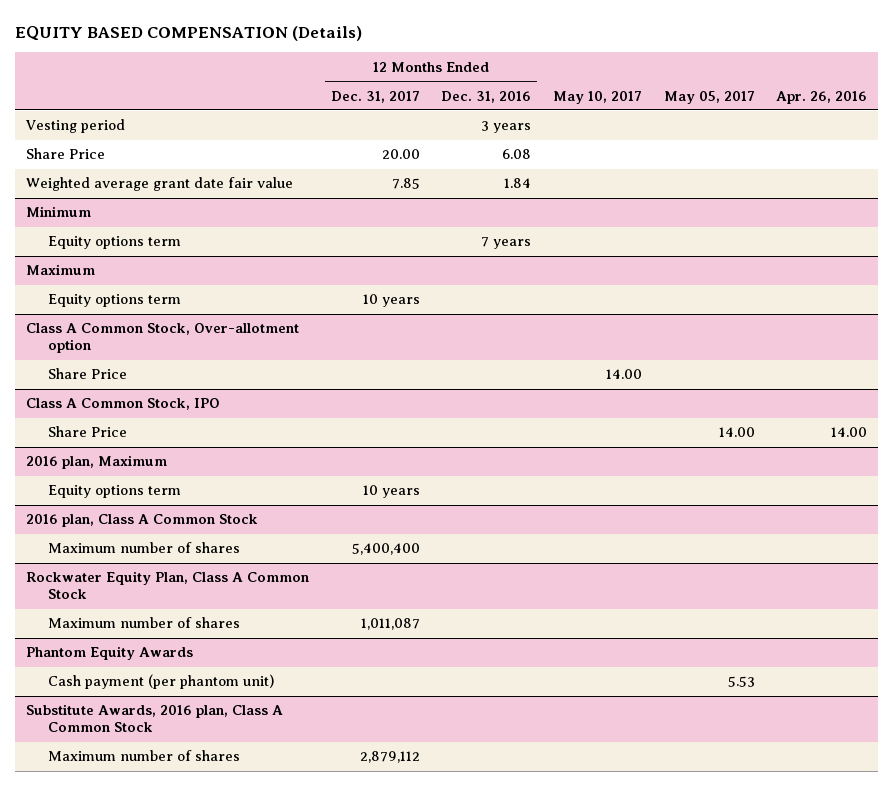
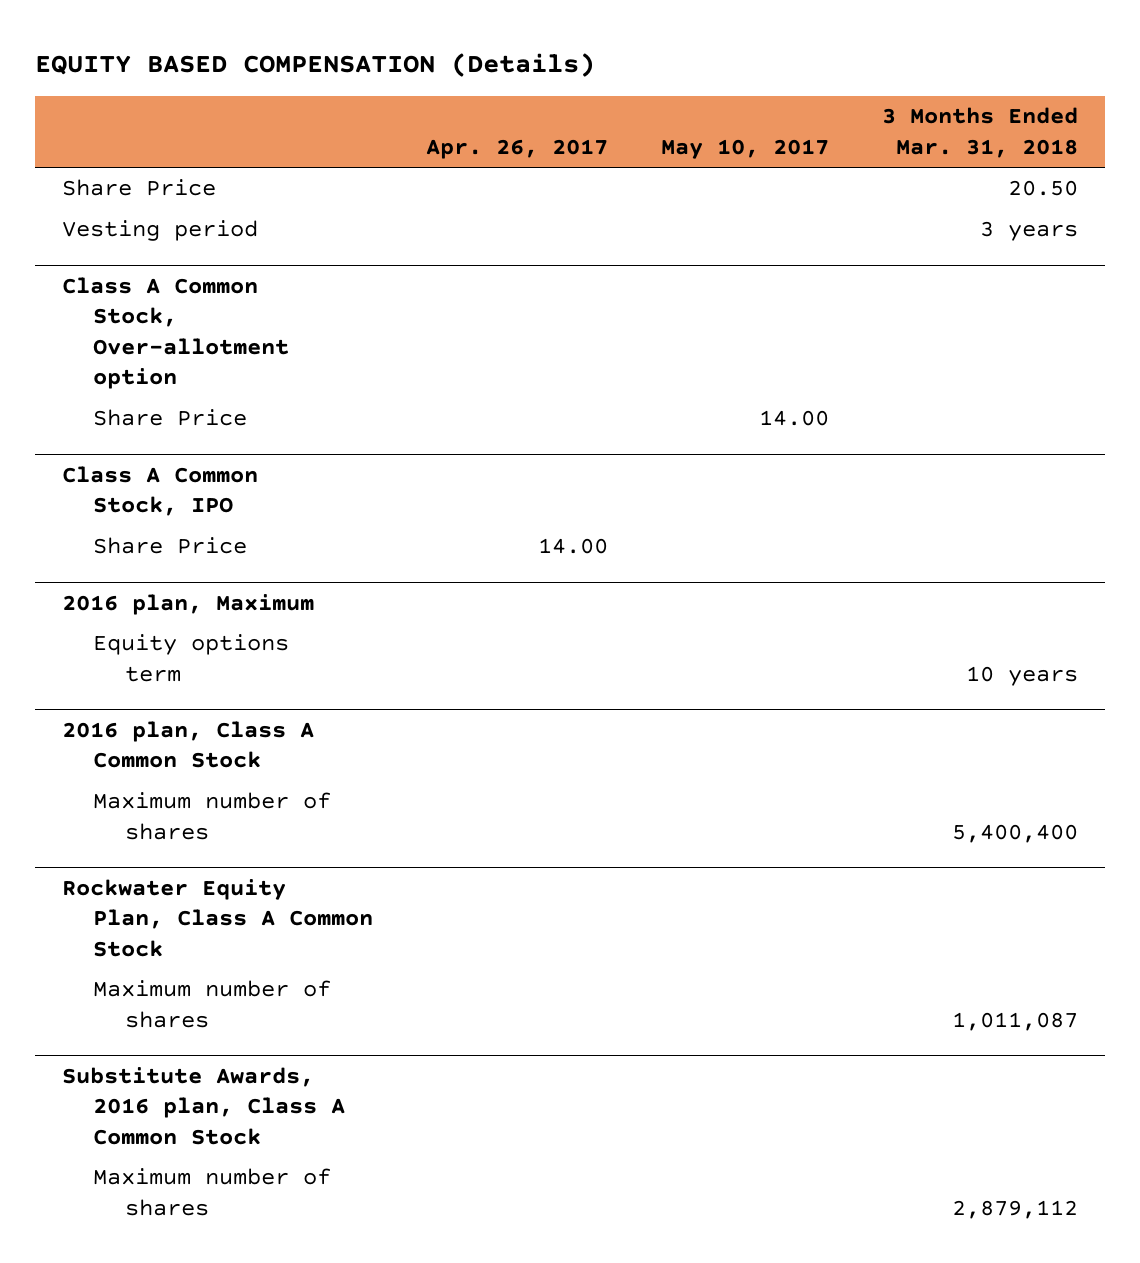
- | 12 Months Ended Dec. 31, 2017 | 12 Months Ended Dec. 31, 2016 | May 10, 2017 | May 05, 2017 | Apr. 26, 2016
+ | Apr. 26, 2017 | May 10, 2017 | 3 Months Ended Mar. 31, 2018
- Weighted average grant date fair value | 7.85 | 1.84 | | |
- Minimum
- Equity options term | | 7 years | | |
- Maximum
- Equity options term | 10 years | | | |
moved down: Vesting period | | | 3 years
- Phantom Equity Awards
- Cash payment (per phantom unit) | | | | 5.53 |

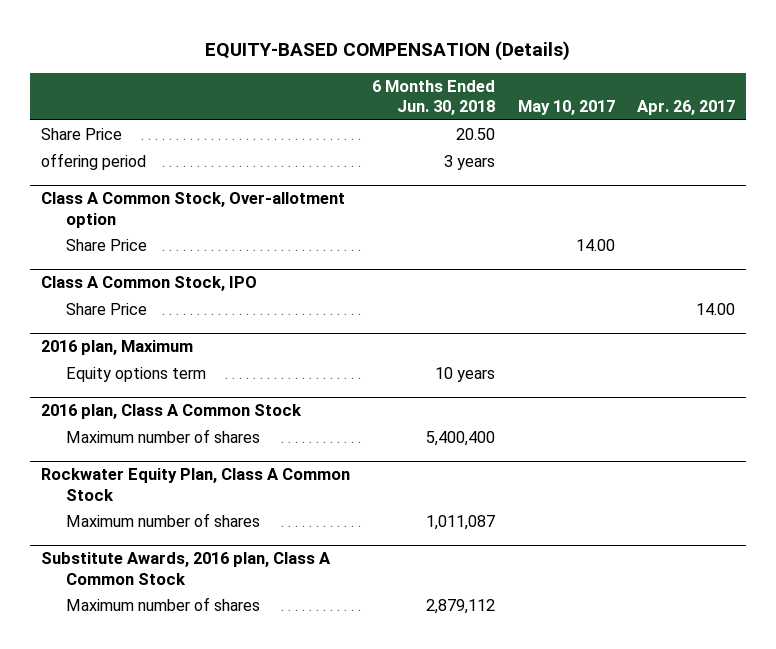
- EQUITY BASED COMPENSATION (Details)
+ EQUITY-BASED COMPENSATION (Details)
- | Apr. 26, 2017 | May 10, 2017 | 3 Months Ended Mar. 31, 2018
+ | 6 Months Ended Jun. 30, 2018 | May 10, 2017 | Apr. 26, 2017
- Vesting period | | | 3 years
+ offering period | 3 years | |

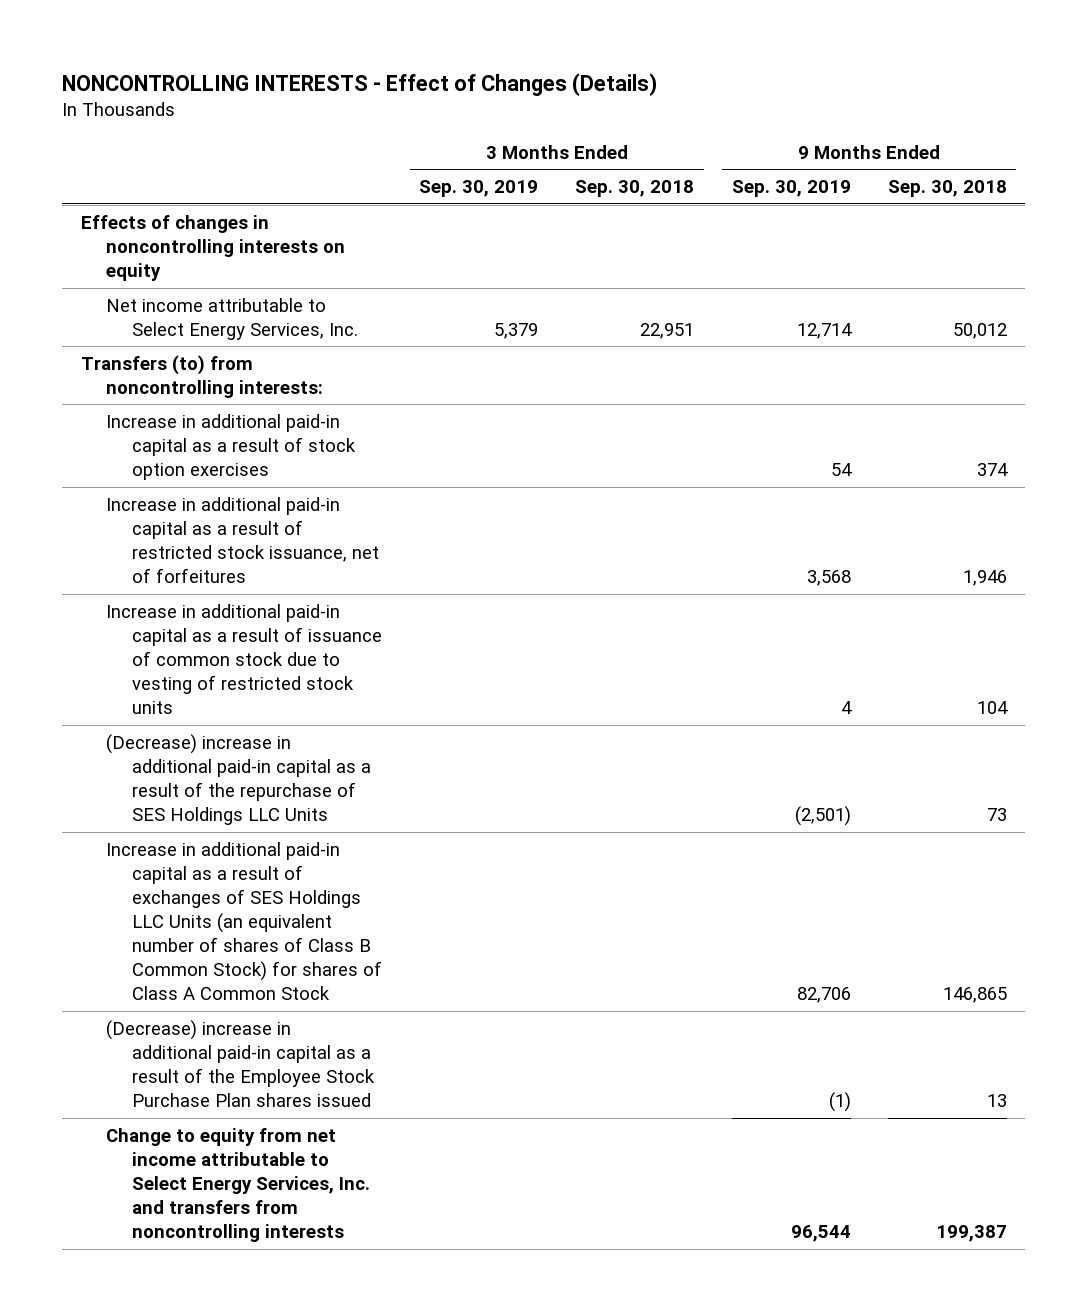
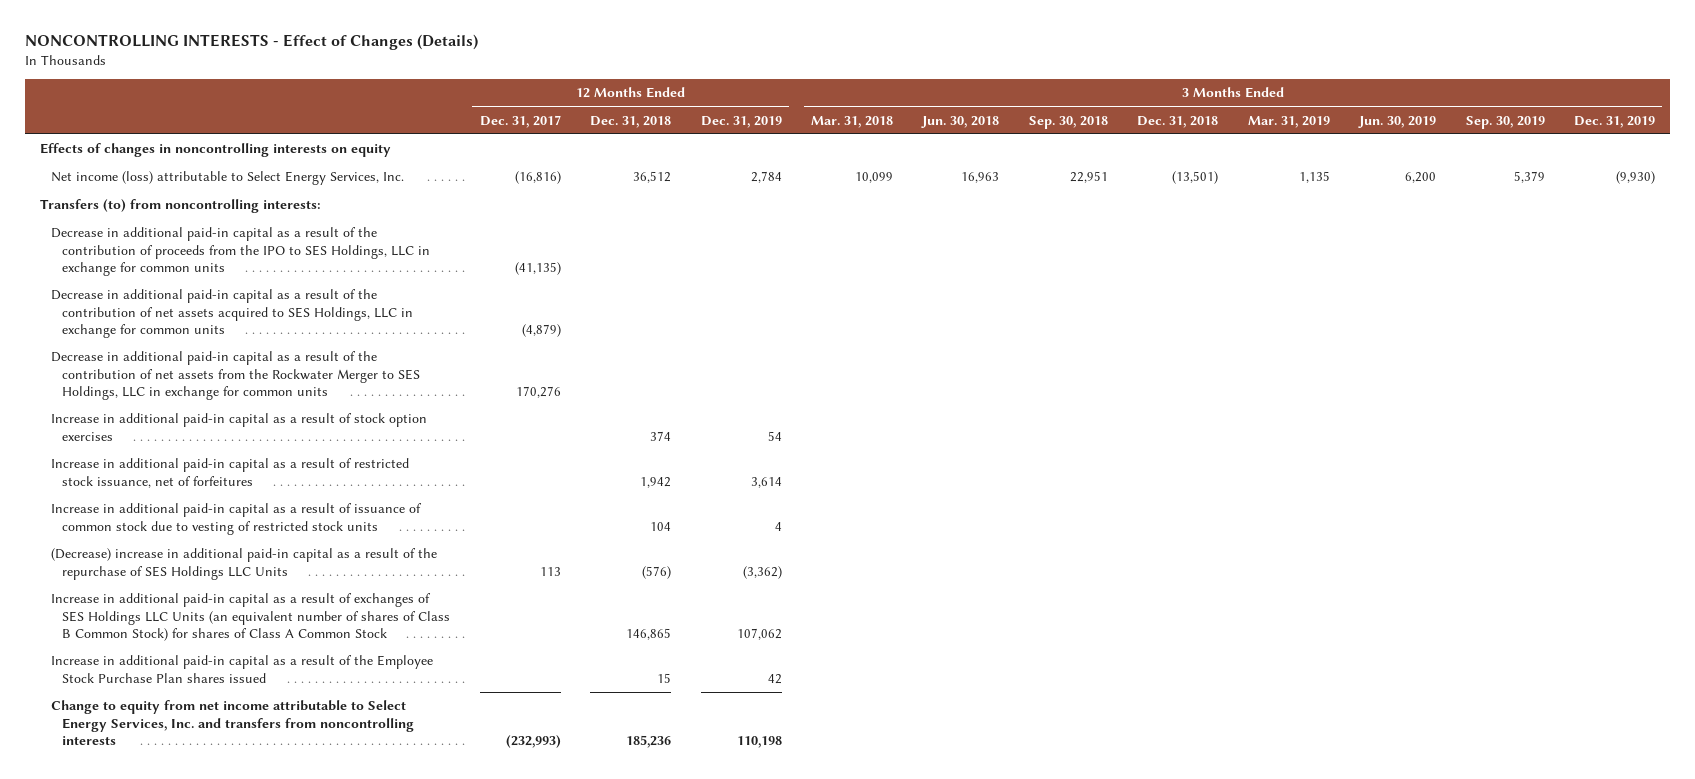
- | 3 Months Ended Sep. 30, 2019 | 3 Months Ended Sep. 30, 2018 | 9 Months Ended Sep. 30, 2019 | 9 Months Ended Sep. 30, 2018
+ | 12 Months Ended Dec. 31, 2017 | 12 Months Ended Dec. 31, 2018 | 12 Months Ended Dec. 31, 2019 | 3 Months Ended Mar. 31, 2018 | 3 Months Ended Jun. 30, 2018 | 3 Months Ended Sep. 30, 2018 | 3 Months Ended Dec. 31, 2018 | 3 Months Ended Mar. 31, 2019 | 3 Months Ended Jun. 30, 2019 | 3 Months Ended Sep. 30, 2019 | 3 Months Ended Dec. 31, 2019
- Net income attributable to Select Energy Services, Inc. | 5,379 | 22,951 | 12,714 | 50,012
+ Net income (loss) attributable to Select Energy Services, Inc. | (16,816) | 36,512 | 2,784 | 10,099 | 16,963 | 22,951 | (13,501) | 1,135 | 6,200 | 5,379 | (9,930)
+ Decrease in additional paid-in capital as a result of the contribution of proceeds from the IPO to SES Holdings, LLC in exchange for common units | (41,135) | | | | | | | | | |
+ Decrease in additional paid-in capital as a result of the contribution of net assets acquired to SES Holdings, LLC in exchange for common units | (4,879) | | | | | | | | | |
+ Decrease in additional paid-in capital as a result of the contribution of net assets from the Rockwater Merger to SES Holdings, LLC in exchange for common units | 170,276 | | | | | | | | | |
- (Decrease) increase in additional paid-in capital as a result of the Employee Stock Purchase Plan shares issued | | | (1) | 13
+ Increase in additional paid-in capital as a result of the Employee Stock Purchase Plan shares issued | | 15 | 42 | | | | | | | |

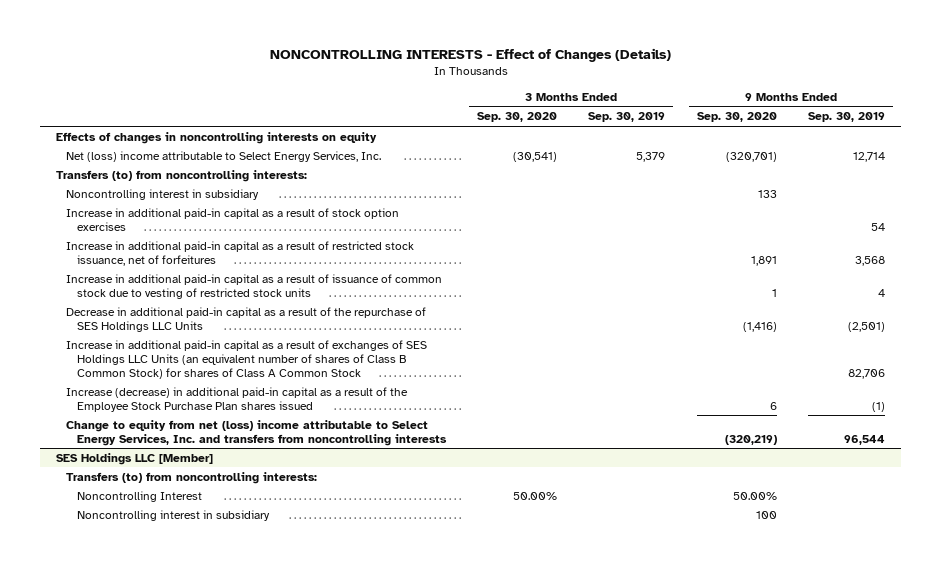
- | 12 Months Ended Dec. 31, 2017 | 12 Months Ended Dec. 31, 2018 | 12 Months Ended Dec. 31, 2019 | 3 Months Ended Mar. 31, 2018 | 3 Months Ended Jun. 30, 2018 | 3 Months Ended Sep. 30, 2018 | 3 Months Ended Dec. 31, 2018 | 3 Months Ended Mar. 31, 2019 | 3 Months Ended Jun. 30, 2019 | 3 Months Ended Sep. 30, 2019 | 3 Months Ended Dec. 31, 2019
+ | 3 Months Ended Sep. 30, 2020 | 3 Months Ended Sep. 30, 2019 | 9 Months Ended Sep. 30, 2020 | 9 Months Ended Sep. 30, 2019
- Net income (loss) attributable to Select Energy Services, Inc. | (16,816) | 36,512 | 2,784 | 10,099 | 16,963 | 22,951 | (13,501) | 1,135 | 6,200 | 5,379 | (9,930)
+ Net (loss) income attributable to Select Energy Services, Inc. | (30,541) | 5,379 | (320,701) | 12,714
- Decrease in additional paid-in capital as a result of the contribution of proceeds from the IPO to SES Holdings, LLC in exchange for common units | (41,135) | | | | | | | | | |
- Decrease in additional paid-in capital as a result of the contribution of net assets acquired to SES Holdings, LLC in exchange for common units | (4,879) | | | | | | | | | |
- Decrease in additional paid-in capital as a result of the contribution of net assets from the Rockwater Merger to SES Holdings, LLC in exchange for common units | 170,276 | | | | | | | | | |
+ Noncontrolling interest in subsidiary | | | 133 |
- (Decrease) increase in additional paid-in capital as a result of the repurchase of SES Holdings LLC Units | 113 | (576) | (3,362) | | | | | | | |
+ Decrease in additional paid-in capital as a result of the repurchase of SES Holdings LLC Units | | | (1,416) | (2,501)
- Increase in additional paid-in capital as a result of the Employee Stock Purchase Plan shares issued | | 15 | 42 | | | | | | | |
- Change to equity from net income attributable to Select Energy Services, Inc. and transfers from noncontrolling interests | (232,993) | 185,236 | 110,198 | | | | | | | |
+ Increase (decrease) in additional paid-in capital as a result of the Employee Stock Purchase Plan shares issued | | | 6 | (1)
+ Change to equity from net (loss) income attributable to Select Energy Services, Inc. and transfers from noncontrolling interests | | | (320,219) | 96,544
+ SES Holdings LLC [Member]
+ Transfers (to) from noncontrolling interests:
+ Noncontrolling Interest | 50.00% | | 50.00% |
+ Noncontrolling interest in subsidiary | | | 100 |

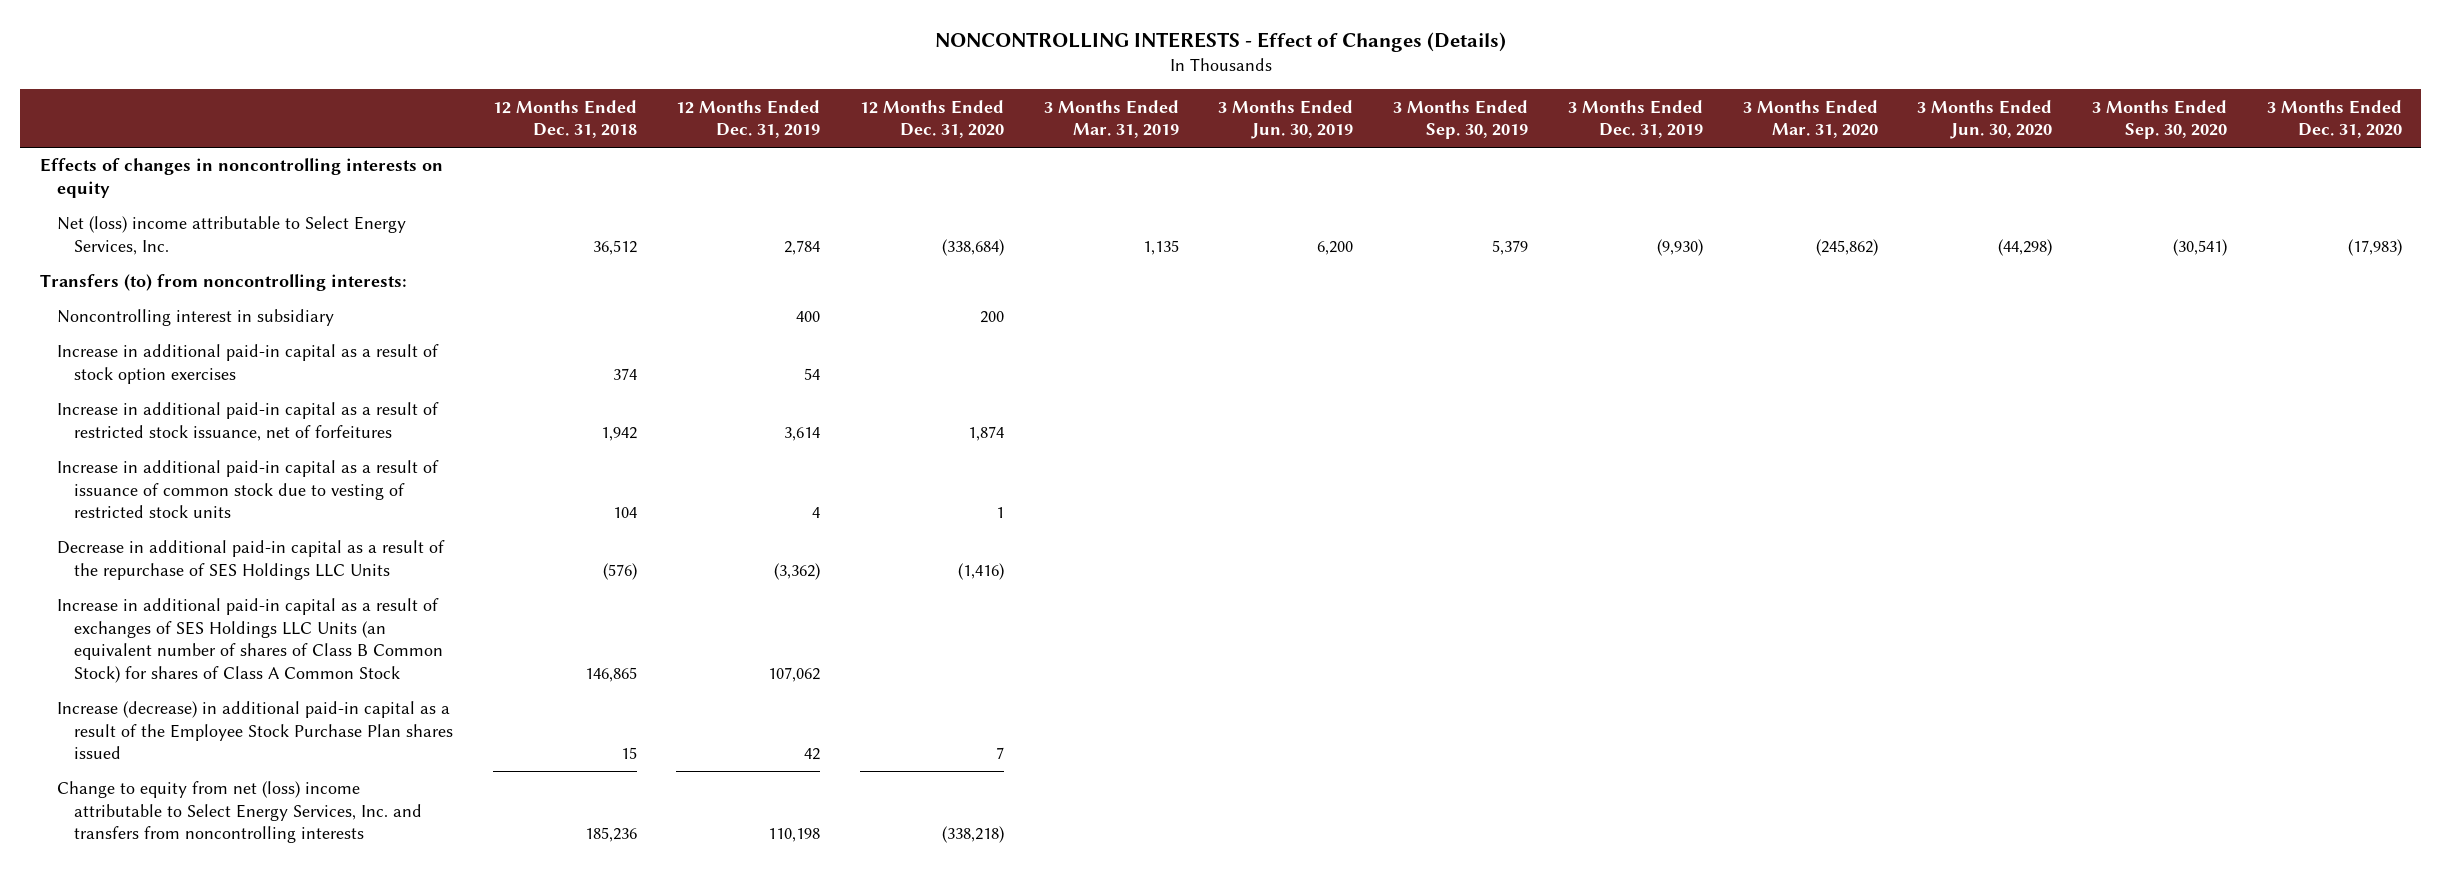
- | 3 Months Ended Sep. 30, 2020 | 3 Months Ended Sep. 30, 2019 | 9 Months Ended Sep. 30, 2020 | 9 Months Ended Sep. 30, 2019
+ | 12 Months Ended Dec. 31, 2018 | 12 Months Ended Dec. 31, 2019 | 12 Months Ended Dec. 31, 2020 | 3 Months Ended Mar. 31, 2019 | 3 Months Ended Jun. 30, 2019 | 3 Months Ended Sep. 30, 2019 | 3 Months Ended Dec. 31, 2019 | 3 Months Ended Mar. 31, 2020 | 3 Months Ended Jun. 30, 2020 | 3 Months Ended Sep. 30, 2020 | 3 Months Ended Dec. 31, 2020
- SES Holdings LLC [Member]
- Transfers (to) from noncontrolling interests:
- Noncontrolling Interest | 50.00% | | 50.00% |
- Noncontrolling interest in subsidiary | | | 100 |

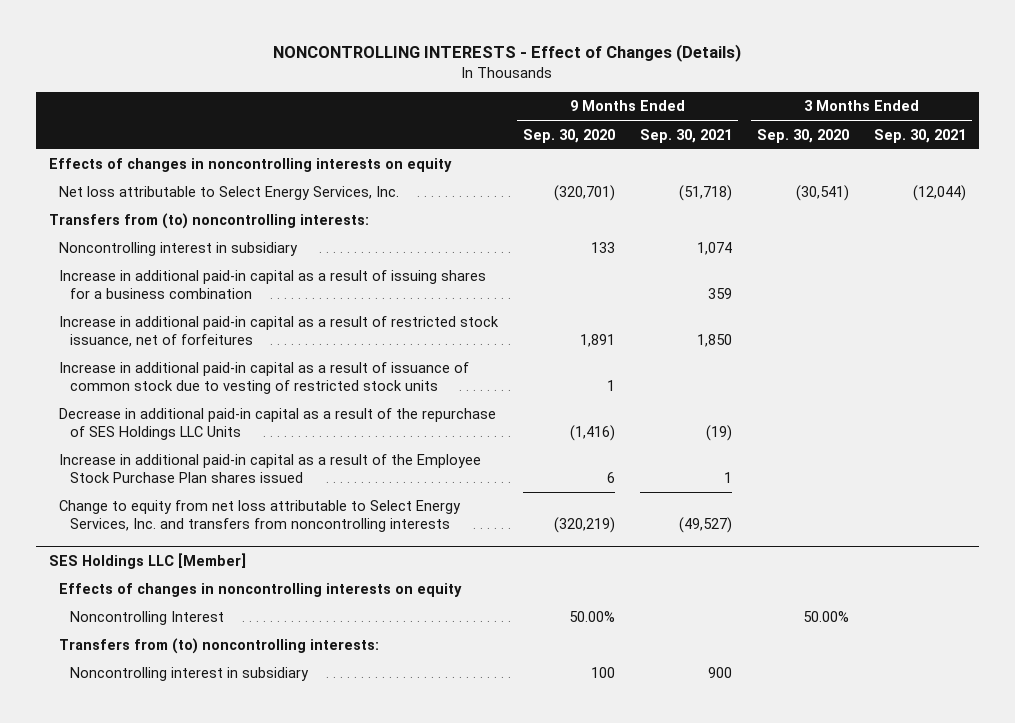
- | 12 Months Ended Dec. 31, 2018 | 12 Months Ended Dec. 31, 2019 | 12 Months Ended Dec. 31, 2020 | 3 Months Ended Mar. 31, 2019 | 3 Months Ended Jun. 30, 2019 | 3 Months Ended Sep. 30, 2019 | 3 Months Ended Dec. 31, 2019 | 3 Months Ended Mar. 31, 2020 | 3 Months Ended Jun. 30, 2020 | 3 Months Ended Sep. 30, 2020 | 3 Months Ended Dec. 31, 2020
+ | 9 Months Ended Sep. 30, 2020 | 9 Months Ended Sep. 30, 2021 | 3 Months Ended Sep. 30, 2020 | 3 Months Ended Sep. 30, 2021
- Net (loss) income attributable to Select Energy Services, Inc. | 36,512 | 2,784 | (338,684) | 1,135 | 6,200 | 5,379 | (9,930) | (245,862) | (44,298) | (30,541) | (17,983)
- Transfers (to) from noncontrolling interests:
+ Net loss attributable to Select Energy Services, Inc. | (320,701) | (51,718) | (30,541) | (12,044)
+ Transfers from (to) noncontrolling interests:
- Increase in additional paid-in capital as a result of stock option exercises | 374 | 54 | | | | | | | | |
+ Increase in additional paid-in capital as a result of issuing shares for a business combination | | 359 | |
- Increase in additional paid-in capital as a result of exchanges of SES Holdings LLC Units (an equivalent number of shares of Class B Common Stock) for shares of Class A Common Stock | 146,865 | 107,062 | | | | | | | | |
- Increase (decrease) in additional paid-in capital as a result of the Employee Stock Purchase Plan shares issued | 15 | 42 | 7 | | | | | | | |
- Change to equity from net (loss) income attributable to Select Energy Services, Inc. and transfers from noncontrolling interests | 185,236 | 110,198 | (338,218) | | | | | | | |
+ Increase in additional paid-in capital as a result of the Employee Stock Purchase Plan shares issued | 6 | 1 | |
+ Change to equity from net loss attributable to Select Energy Services, Inc. and transfers from noncontrolling interests | (320,219) | (49,527) | |
+ SES Holdings LLC [Member]
+ Effects of changes in noncontrolling interests on equity
+ Noncontrolling Interest | 50.00% | | 50.00% |
+ Transfers from (to) noncontrolling interests:
+ Noncontrolling interest in subsidiary | 100 | 900 | |

